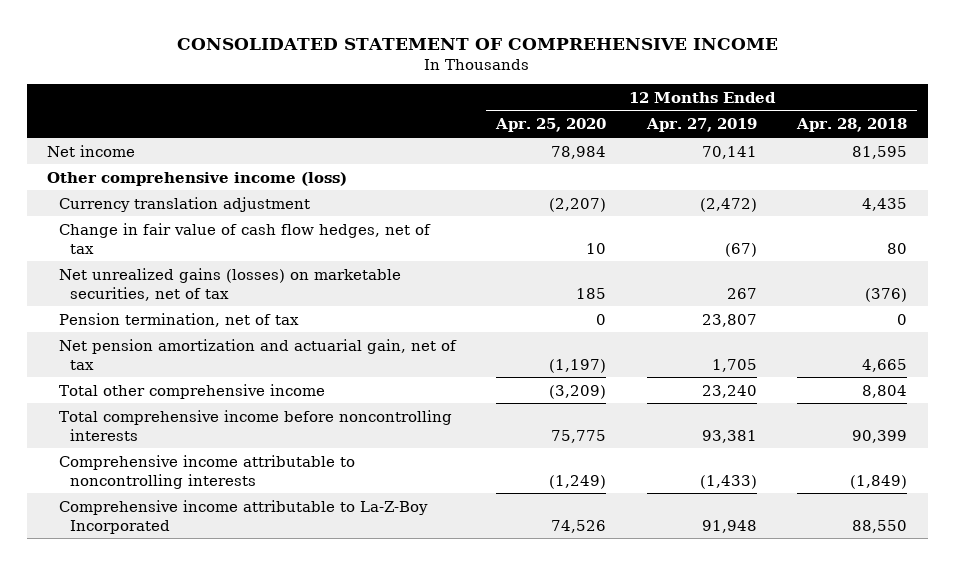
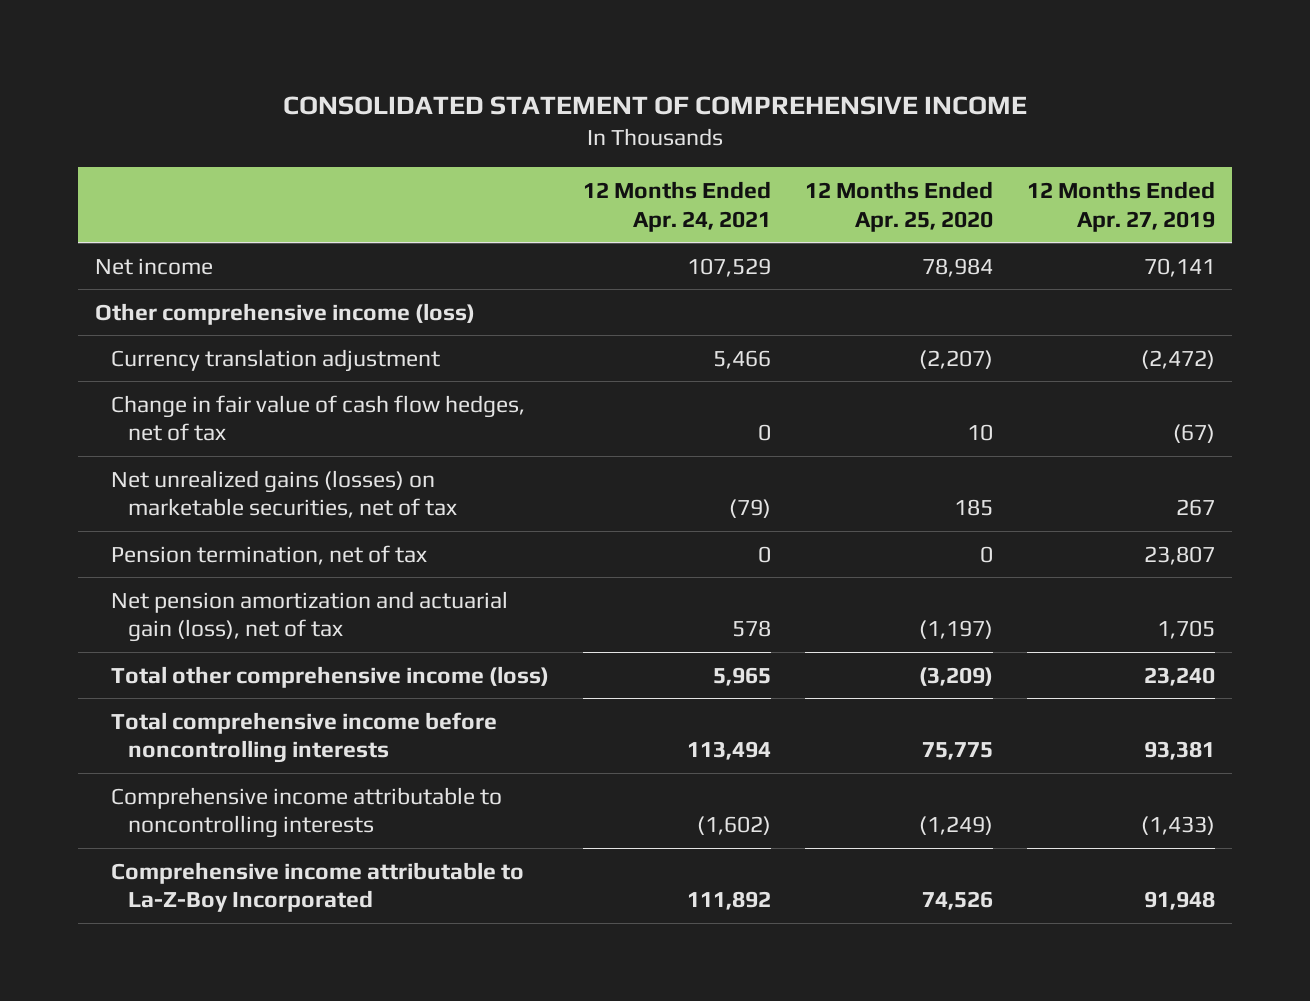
- | 12 Months Ended Apr. 25, 2020 | 12 Months Ended Apr. 27, 2019 | 12 Months Ended Apr. 28, 2018
+ | 12 Months Ended Apr. 24, 2021 | 12 Months Ended Apr. 25, 2020 | 12 Months Ended Apr. 27, 2019
- Net pension amortization and actuarial gain, net of tax | (1,197) | 1,705 | 4,665
- Total other comprehensive income | (3,209) | 23,240 | 8,804
+ Net pension amortization and actuarial gain (loss), net of tax | 578 | (1,197) | 1,705
+ Total other comprehensive income (loss) | 5,965 | (3,209) | 23,240

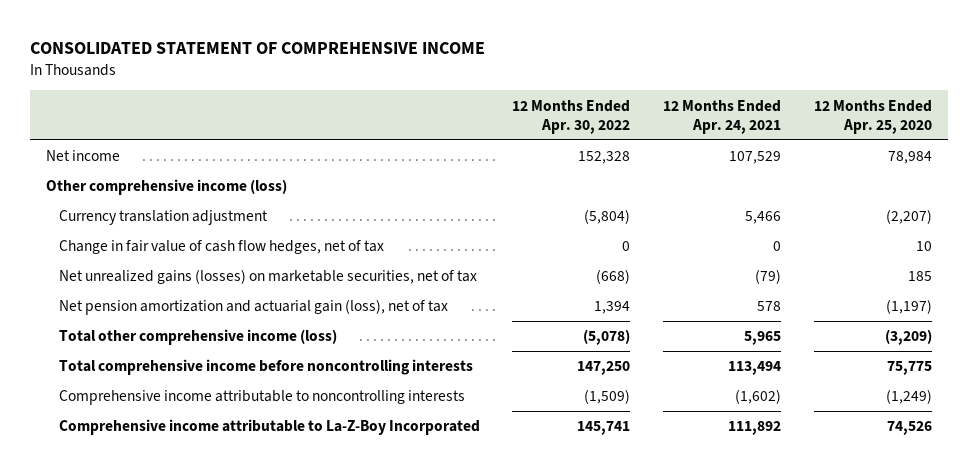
- | 12 Months Ended Apr. 24, 2021 | 12 Months Ended Apr. 25, 2020 | 12 Months Ended Apr. 27, 2019
+ | 12 Months Ended Apr. 30, 2022 | 12 Months Ended Apr. 24, 2021 | 12 Months Ended Apr. 25, 2020
- Pension termination, net of tax | 0 | 0 | 23,807

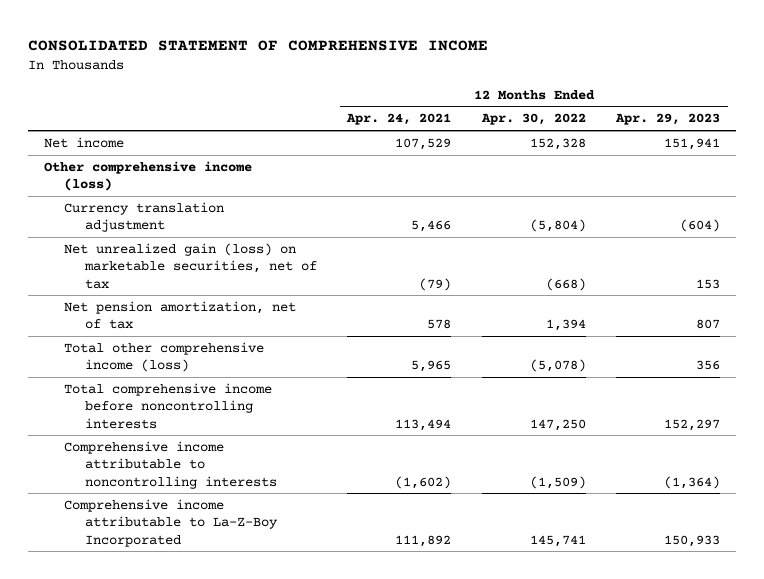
- | 12 Months Ended Apr. 30, 2022 | 12 Months Ended Apr. 24, 2021 | 12 Months Ended Apr. 25, 2020
+ | 12 Months Ended Apr. 24, 2021 | 12 Months Ended Apr. 30, 2022 | 12 Months Ended Apr. 29, 2023
- Change in fair value of cash flow hedges, net of tax | 0 | 0 | 10
- Net unrealized gains (losses) on marketable securities, net of tax | (668) | (79) | 185
- Net pension amortization and actuarial gain (loss), net of tax | 1,394 | 578 | (1,197)
+ Net unrealized gain (loss) on marketable securities, net of tax | (79) | (668) | 153
+ Net pension amortization, net of tax | 578 | 1,394 | 807

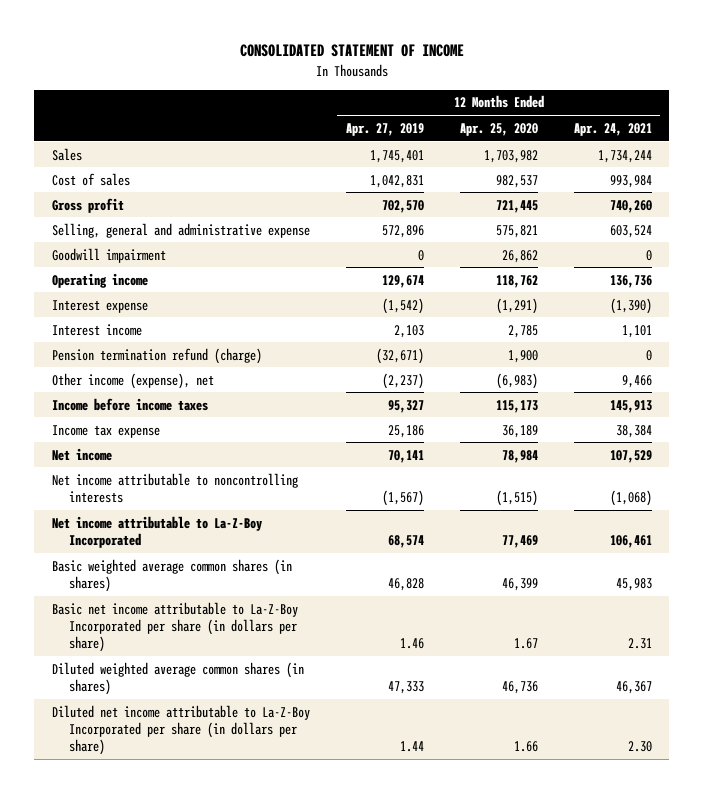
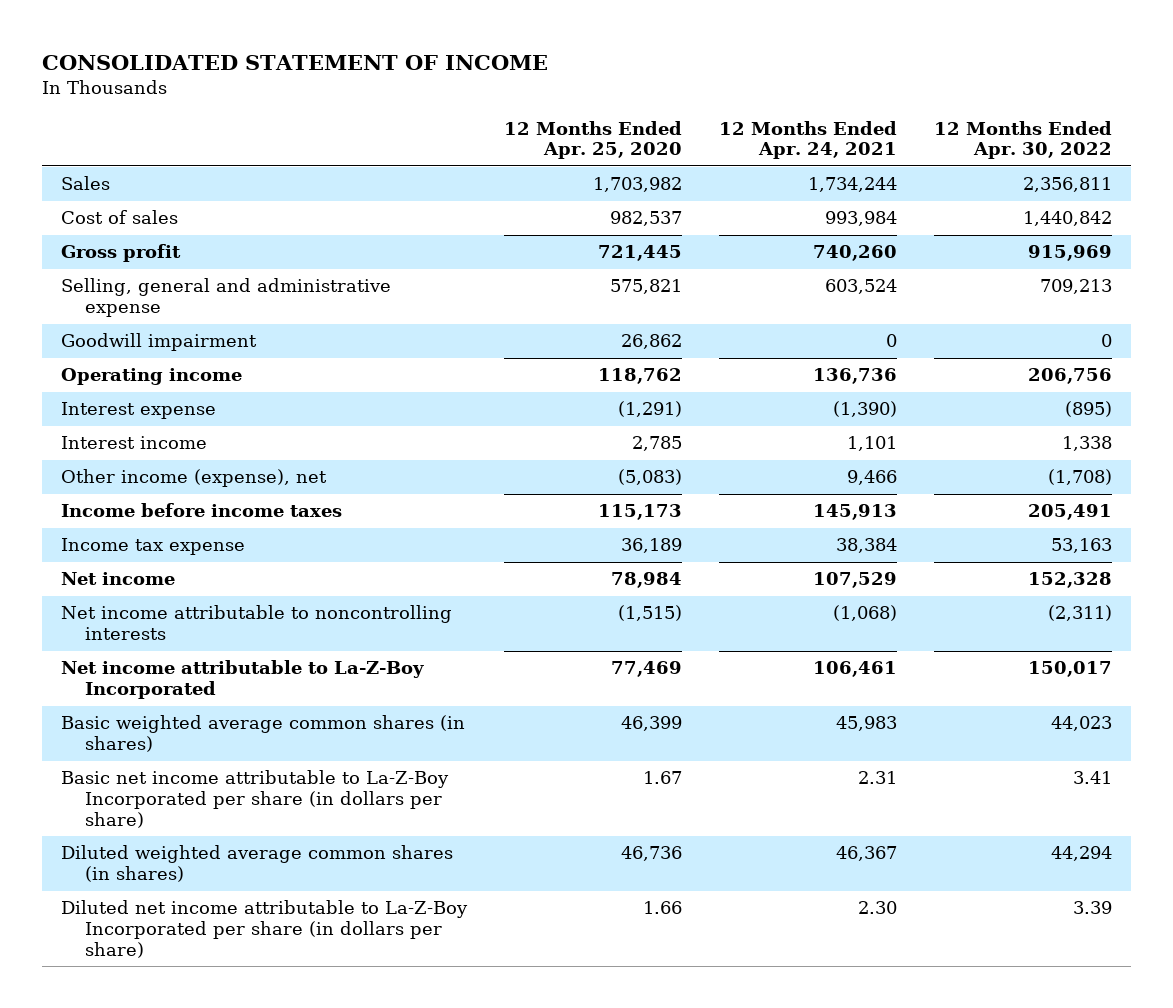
- | 12 Months Ended Apr. 27, 2019 | 12 Months Ended Apr. 25, 2020 | 12 Months Ended Apr. 24, 2021
+ | 12 Months Ended Apr. 25, 2020 | 12 Months Ended Apr. 24, 2021 | 12 Months Ended Apr. 30, 2022
- Pension termination refund (charge) | (32,671) | 1,900 | 0
- Other income (expense), net | (2,237) | (6,983) | 9,466
+ Other income (expense), net | (5,083) | 9,466 | (1,708)

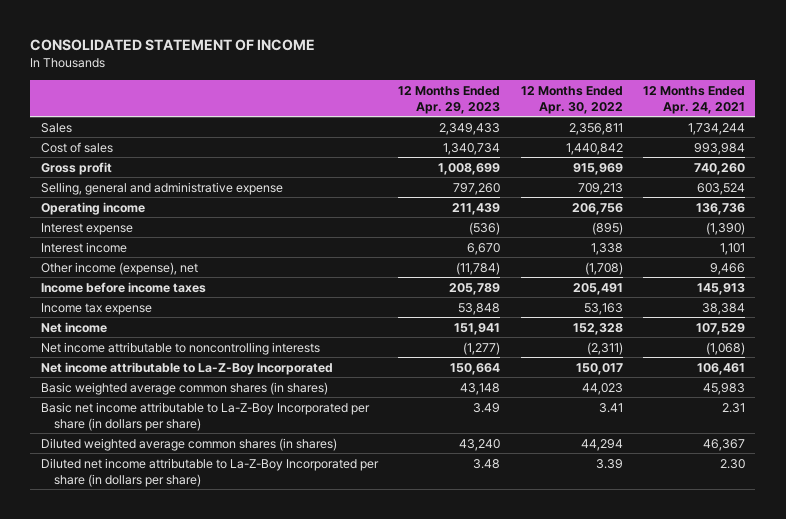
- | 12 Months Ended Apr. 25, 2020 | 12 Months Ended Apr. 24, 2021 | 12 Months Ended Apr. 30, 2022
+ | 12 Months Ended Apr. 29, 2023 | 12 Months Ended Apr. 30, 2022 | 12 Months Ended Apr. 24, 2021
- Goodwill impairment | 26,862 | 0 | 0

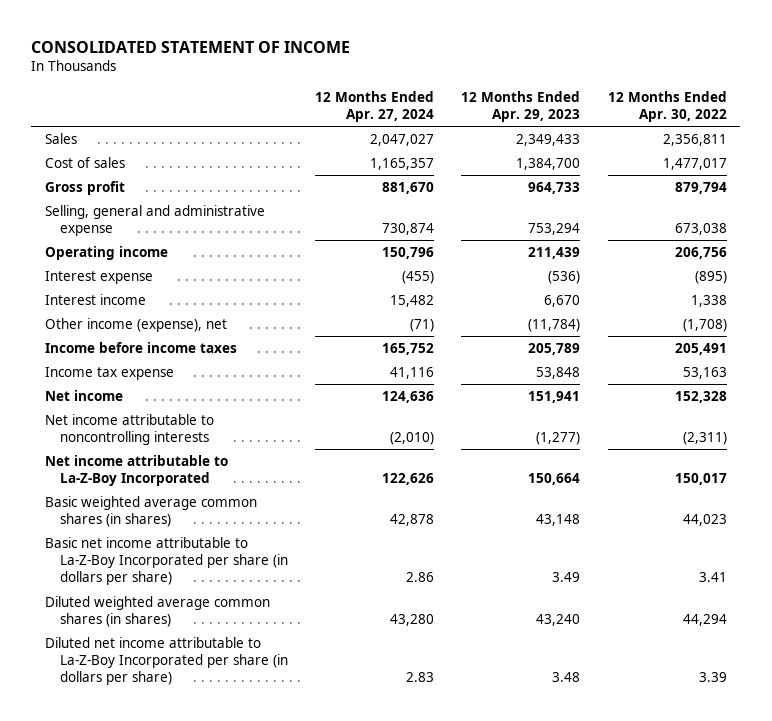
- | 12 Months Ended Apr. 29, 2023 | 12 Months Ended Apr. 30, 2022 | 12 Months Ended Apr. 24, 2021
+ | 12 Months Ended Apr. 27, 2024 | 12 Months Ended Apr. 29, 2023 | 12 Months Ended Apr. 30, 2022
- Cost of sales | 1,340,734 | 1,440,842 | 993,984
- Gross profit | 1,008,699 | 915,969 | 740,260
- Selling, general and administrative expense | 797,260 | 709,213 | 603,524
+ Cost of sales | 1,165,357 | 1,384,700 | 1,477,017
+ Gross profit | 881,670 | 964,733 | 879,794
+ Selling, general and administrative expense | 730,874 | 753,294 | 673,038

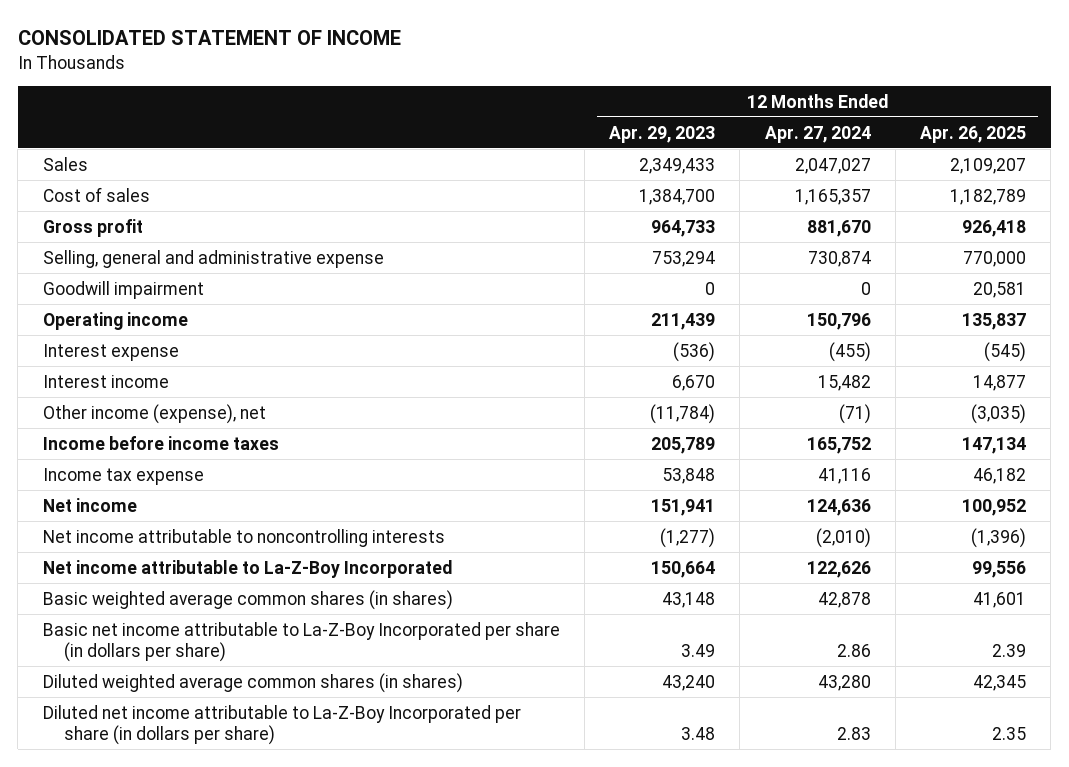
- | 12 Months Ended Apr. 27, 2024 | 12 Months Ended Apr. 29, 2023 | 12 Months Ended Apr. 30, 2022
+ | 12 Months Ended Apr. 29, 2023 | 12 Months Ended Apr. 27, 2024 | 12 Months Ended Apr. 26, 2025
+ Goodwill impairment | 0 | 0 | 20,581

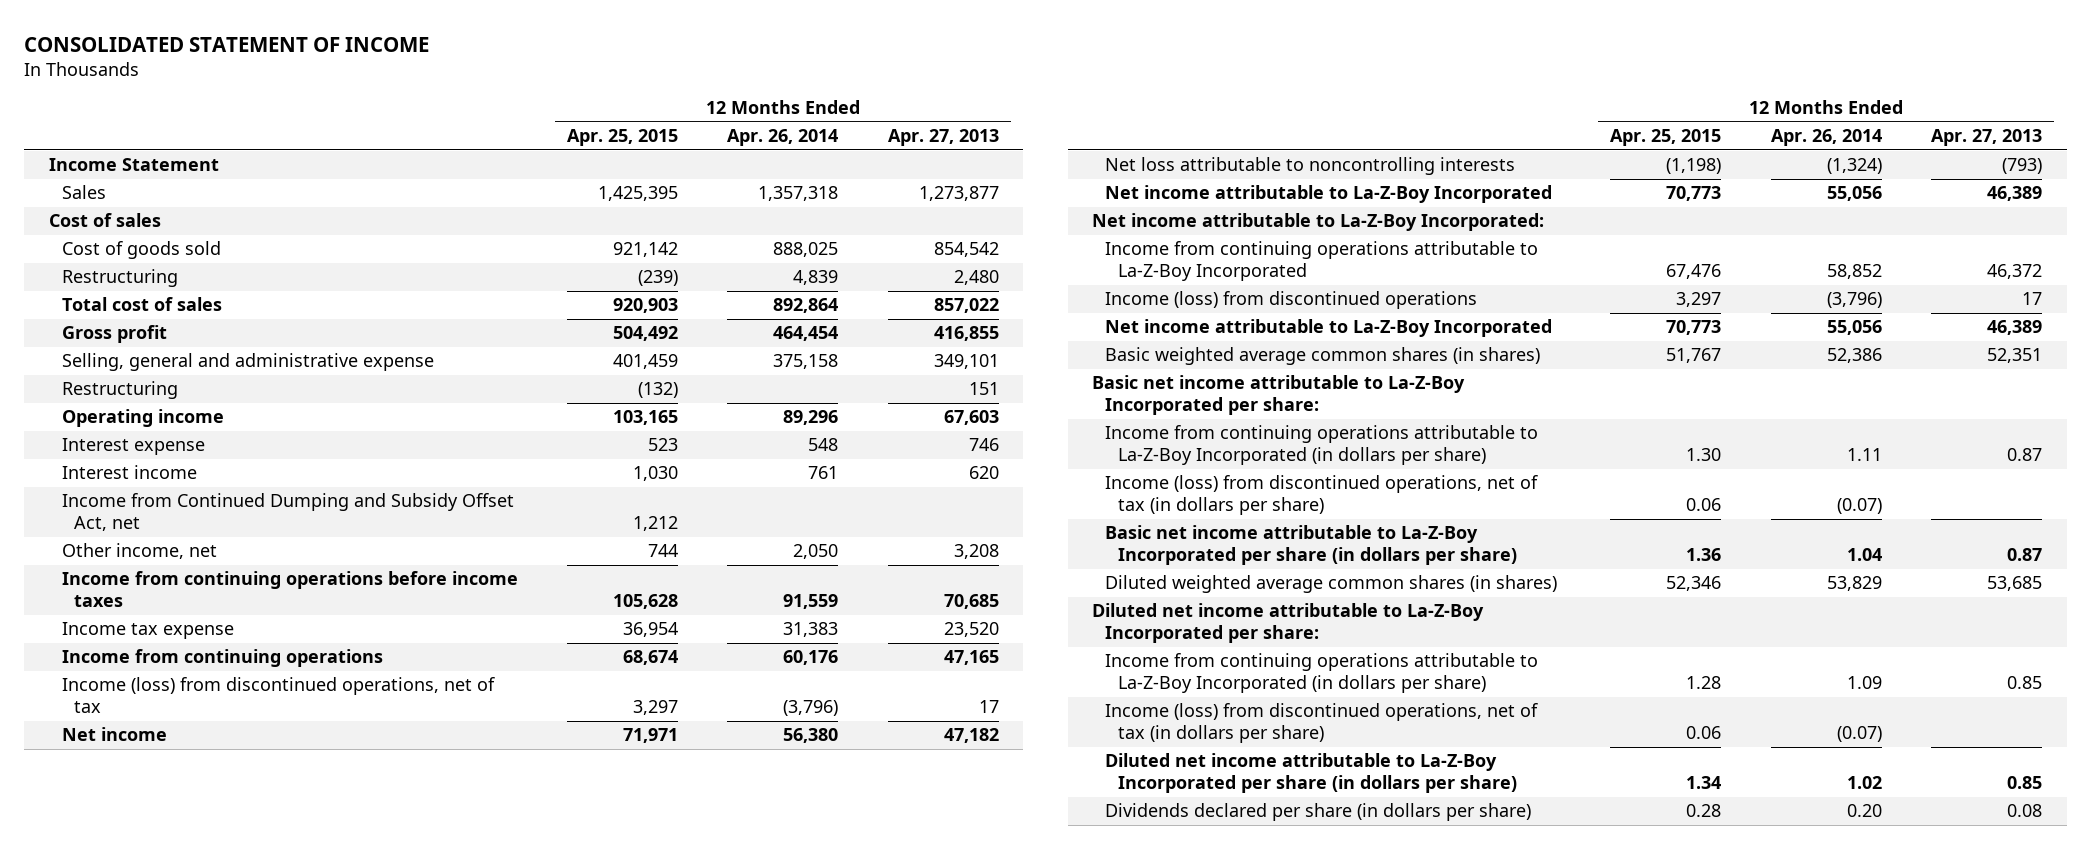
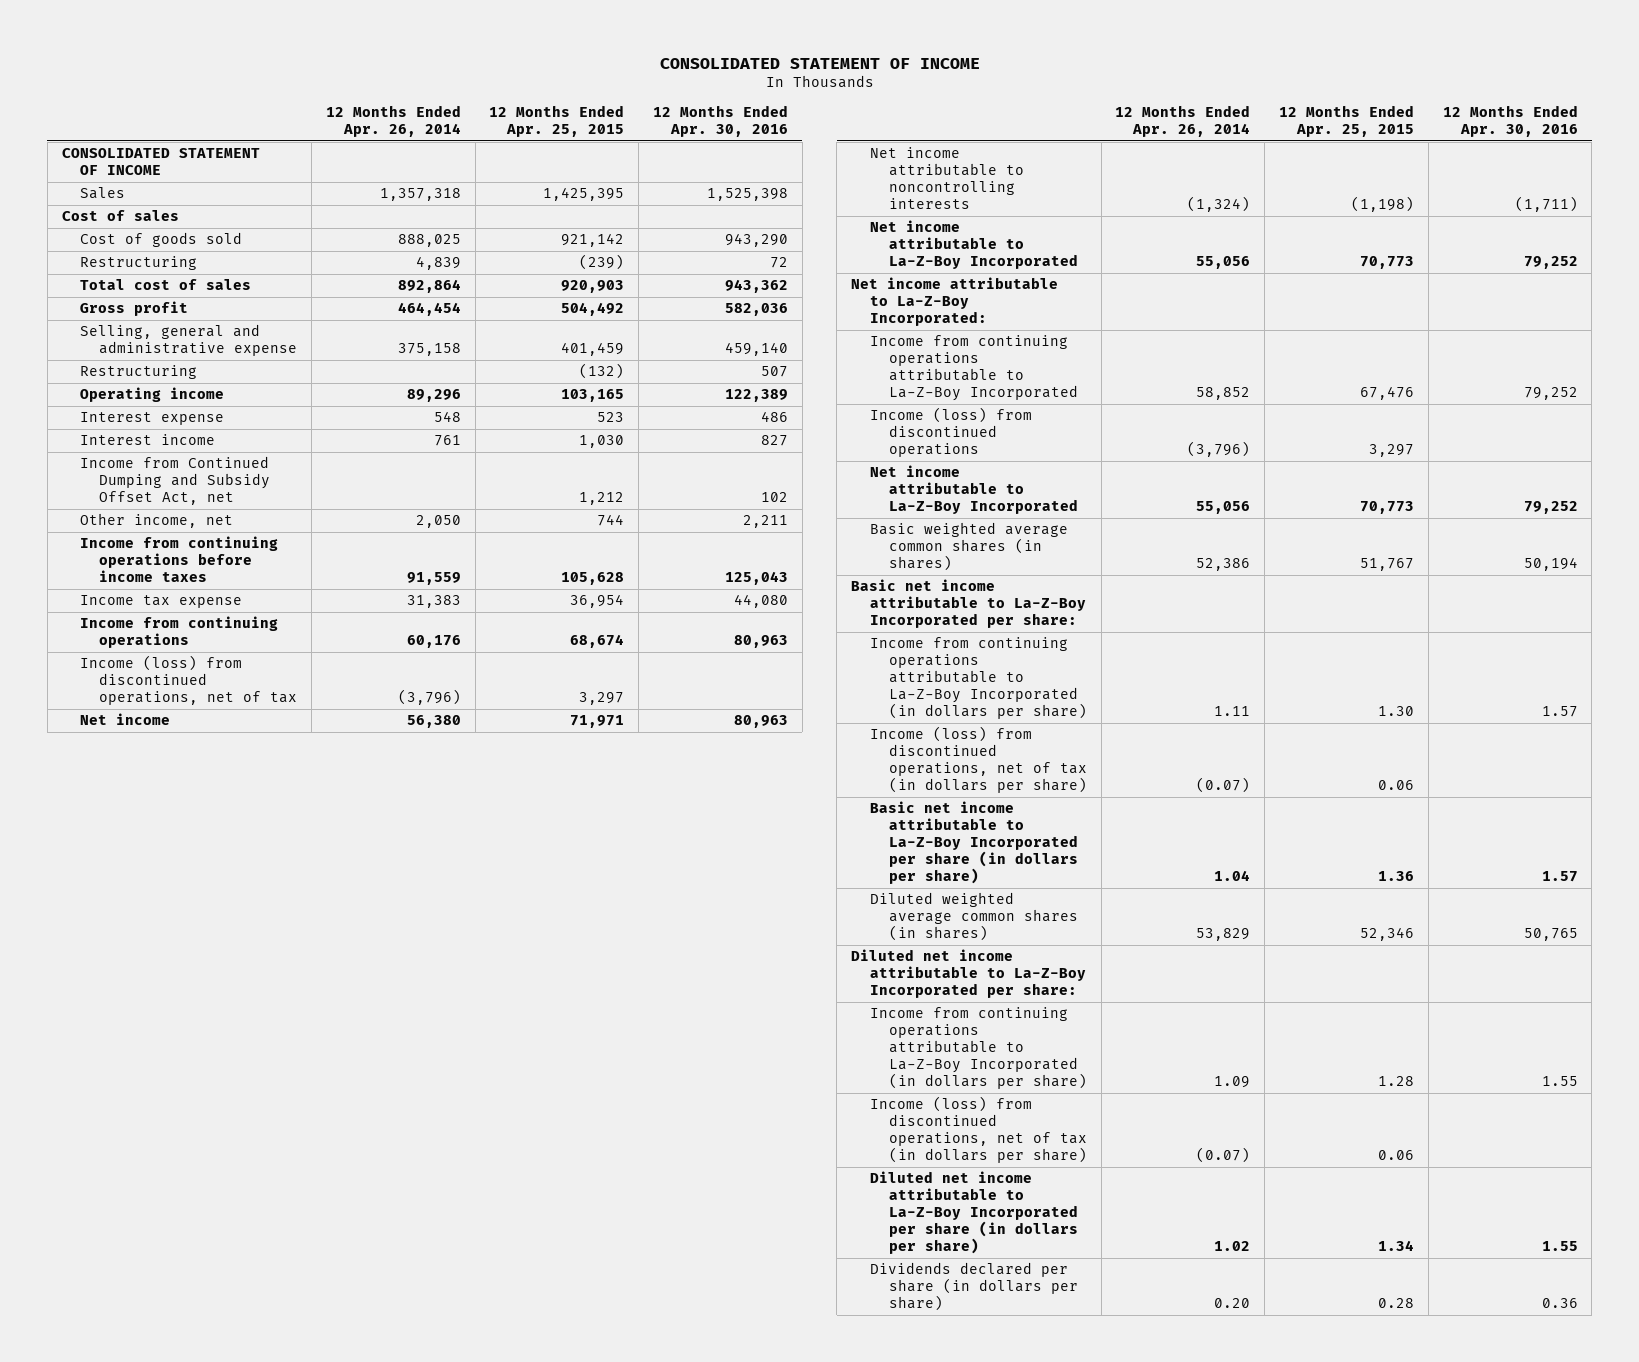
- | 12 Months Ended Apr. 25, 2015 | 12 Months Ended Apr. 26, 2014 | 12 Months Ended Apr. 27, 2013
+ | 12 Months Ended Apr. 26, 2014 | 12 Months Ended Apr. 25, 2015 | 12 Months Ended Apr. 30, 2016
- Income Statement
+ CONSOLIDATED STATEMENT OF INCOME
- Net loss attributable to noncontrolling interests | (1,198) | (1,324) | (793)
+ Net income attributable to noncontrolling interests | (1,324) | (1,198) | (1,711)

